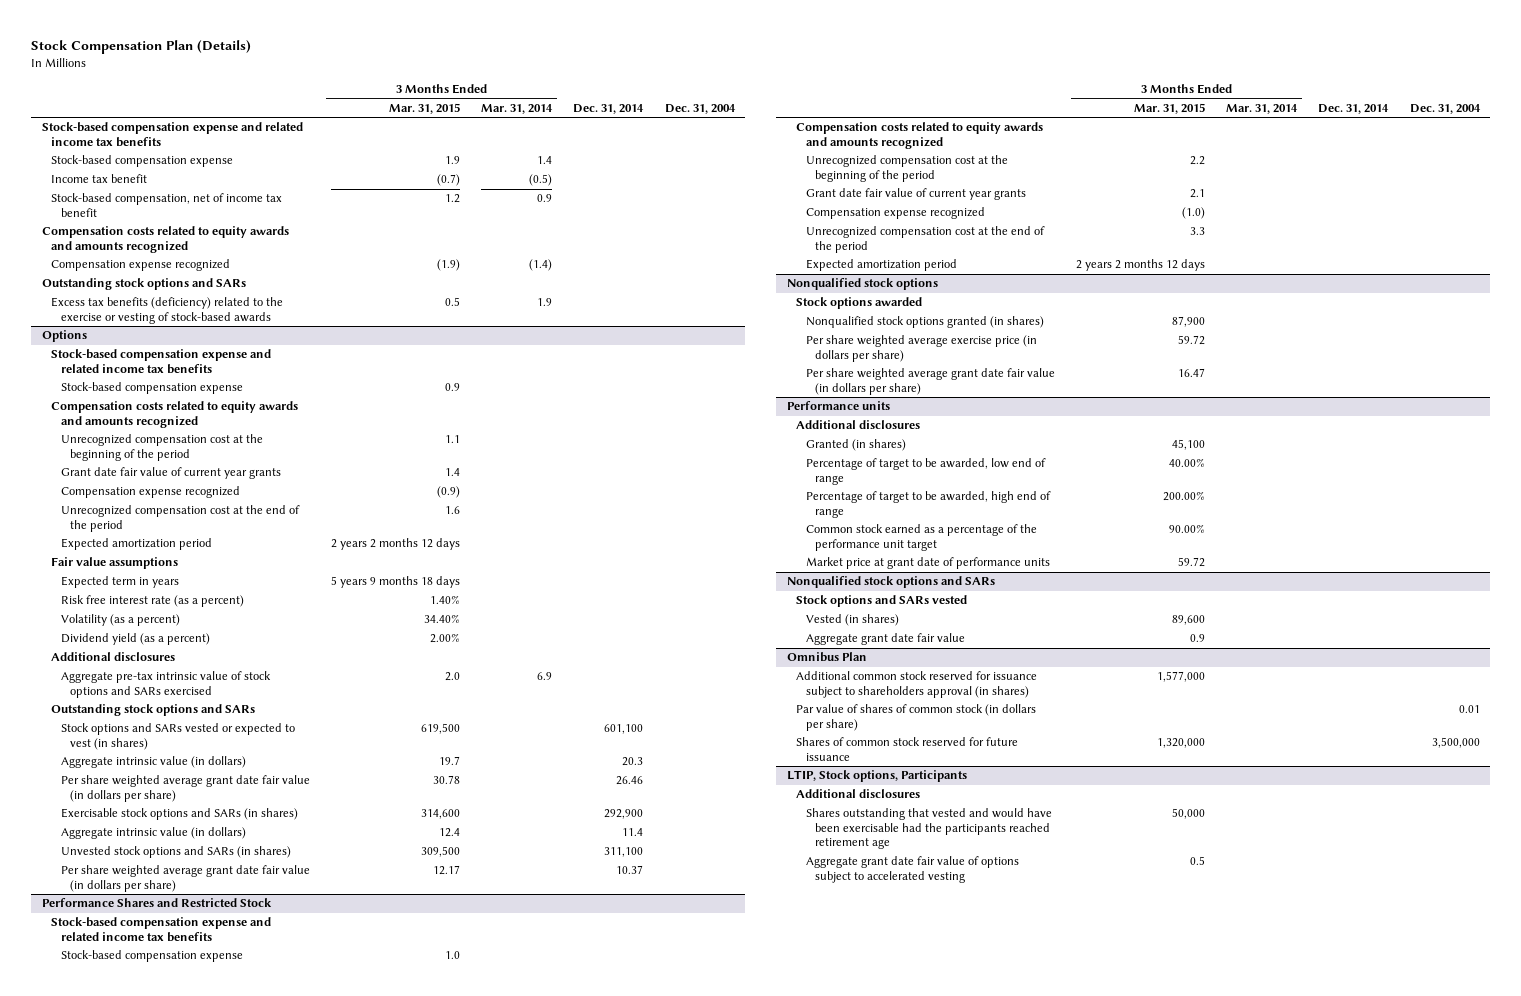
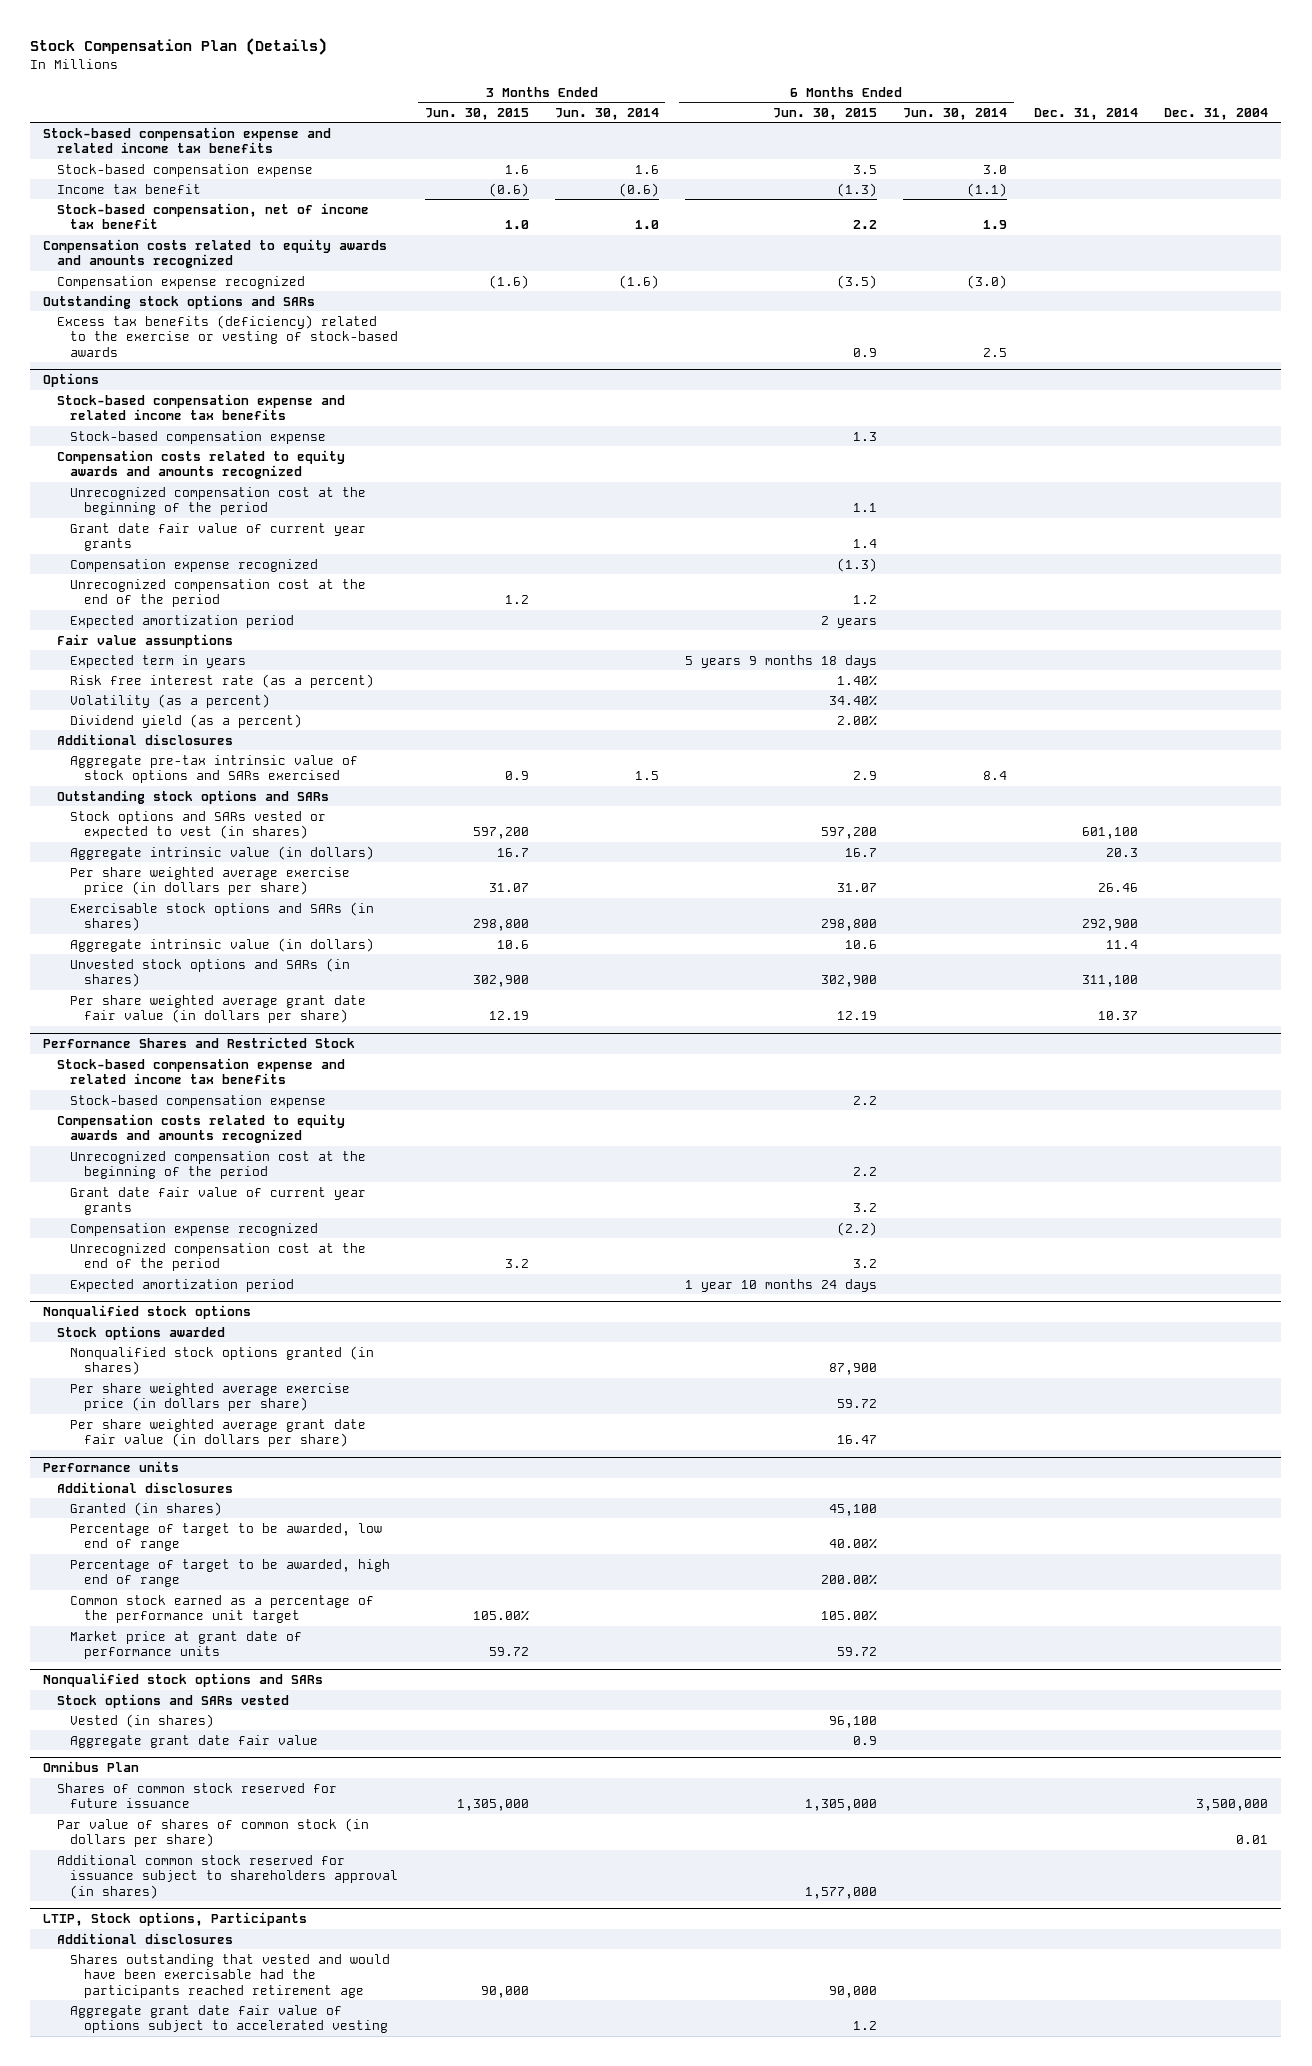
- | 3 Months Ended Mar. 31, 2015 | 3 Months Ended Mar. 31, 2014 | Dec. 31, 2014 | Dec. 31, 2004
+ | 3 Months Ended Jun. 30, 2015 | 3 Months Ended Jun. 30, 2014 | 6 Months Ended Jun. 30, 2015 | 6 Months Ended Jun. 30, 2014 | Dec. 31, 2014 | Dec. 31, 2004
@ Options
- Per share weighted average grant date fair value (in dollars per share) | 30.78 | | 26.46 |
+ Per share weighted average exercise price (in dollars per share) | 31.07 | | 31.07 | | 26.46 |
@ Omnibus Plan
moved down: Par value of shares of common stock (in dollars per share) | | | | | | 0.01
moved down: Additional common stock reserved for issuance subject to shareholders approval (in shares) | | | 1,577,000 | | |

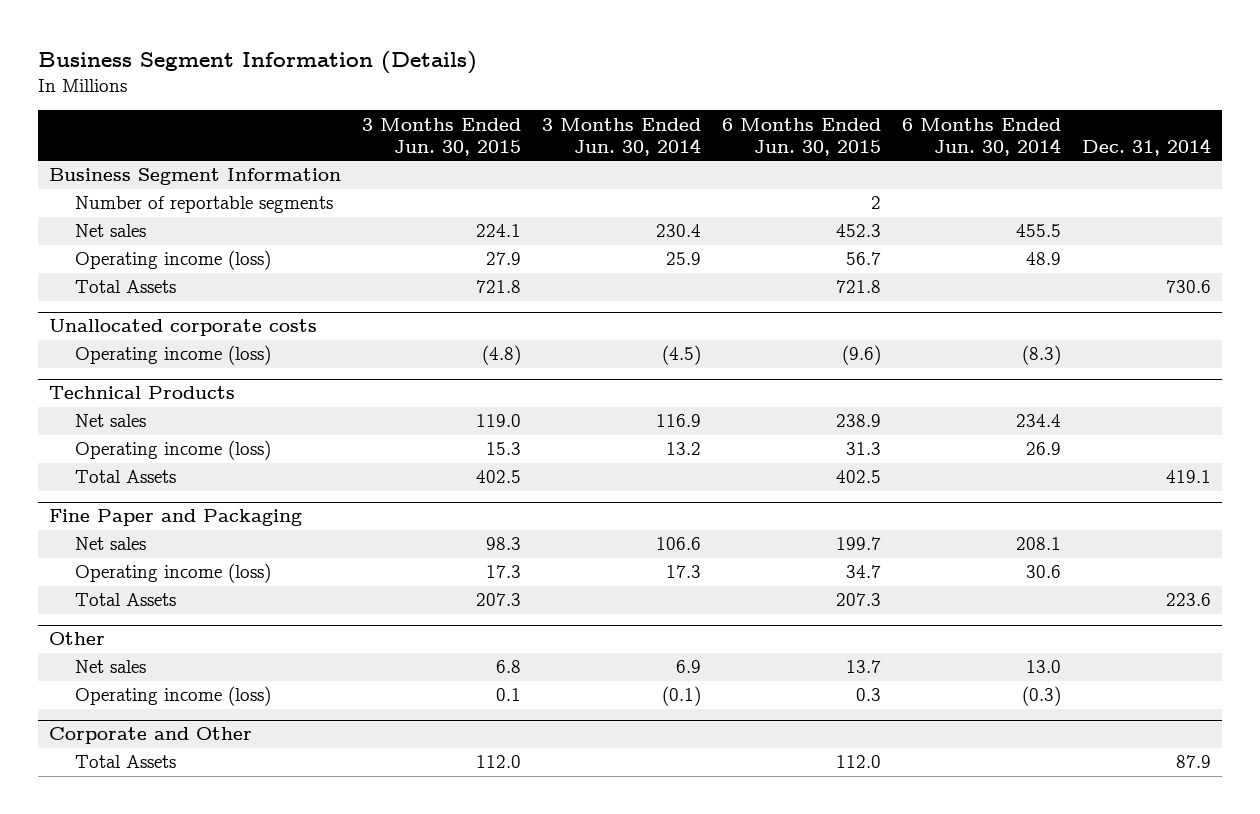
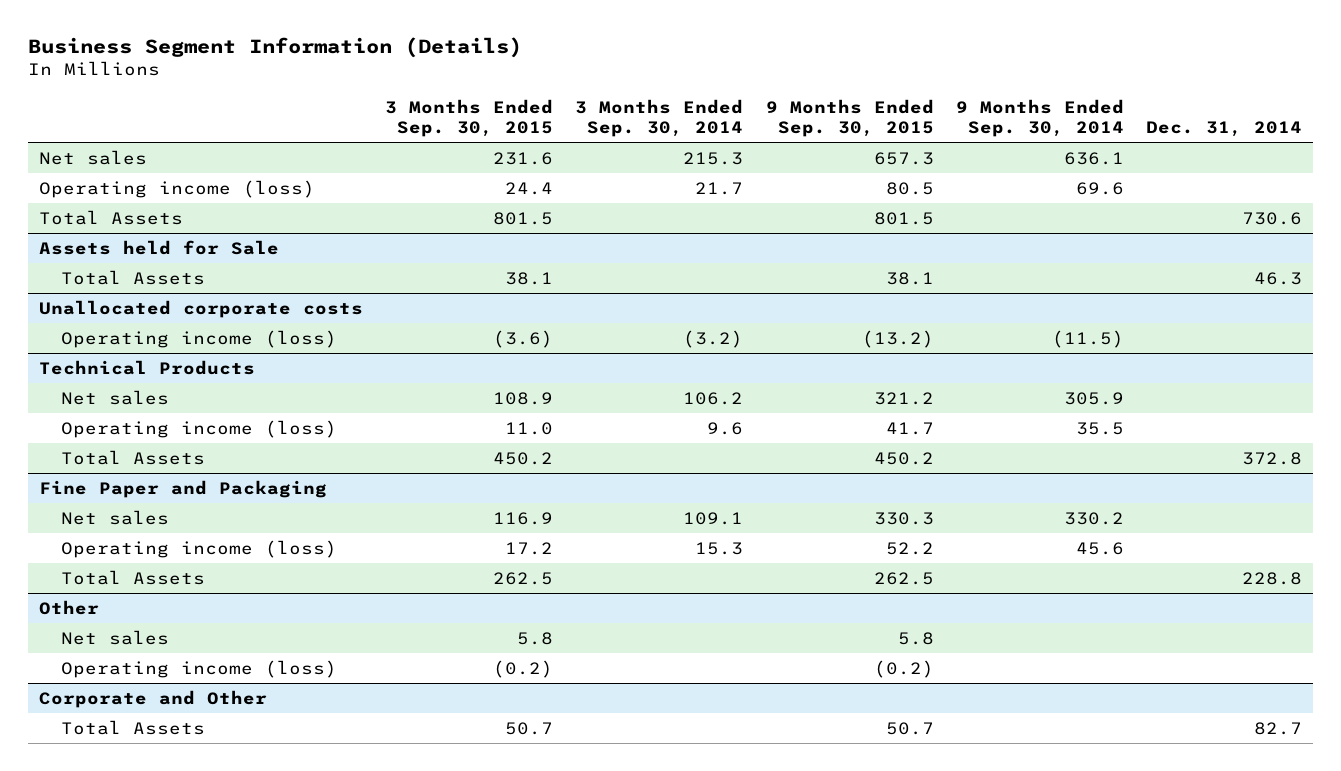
- | 3 Months Ended Jun. 30, 2015 | 3 Months Ended Jun. 30, 2014 | 6 Months Ended Jun. 30, 2015 | 6 Months Ended Jun. 30, 2014 | Dec. 31, 2014
+ | 3 Months Ended Sep. 30, 2015 | 3 Months Ended Sep. 30, 2014 | 9 Months Ended Sep. 30, 2015 | 9 Months Ended Sep. 30, 2014 | Dec. 31, 2014
- Business Segment Information
- Number of reportable segments | | | 2 | |
+ Assets held for Sale
+ Total Assets | 38.1 | | 38.1 | | 46.3
@ Technical Products
- Total Assets | 402.5 | | 402.5 | | 419.1
+ Total Assets | 450.2 | | 450.2 | | 372.8
@ Fine Paper and Packaging
- Total Assets | 207.3 | | 207.3 | | 223.6
+ Total Assets | 262.5 | | 262.5 | | 228.8
@ Corporate and Other
- Total Assets | 112.0 | | 112.0 | | 87.9
+ Total Assets | 50.7 | | 50.7 | | 82.7

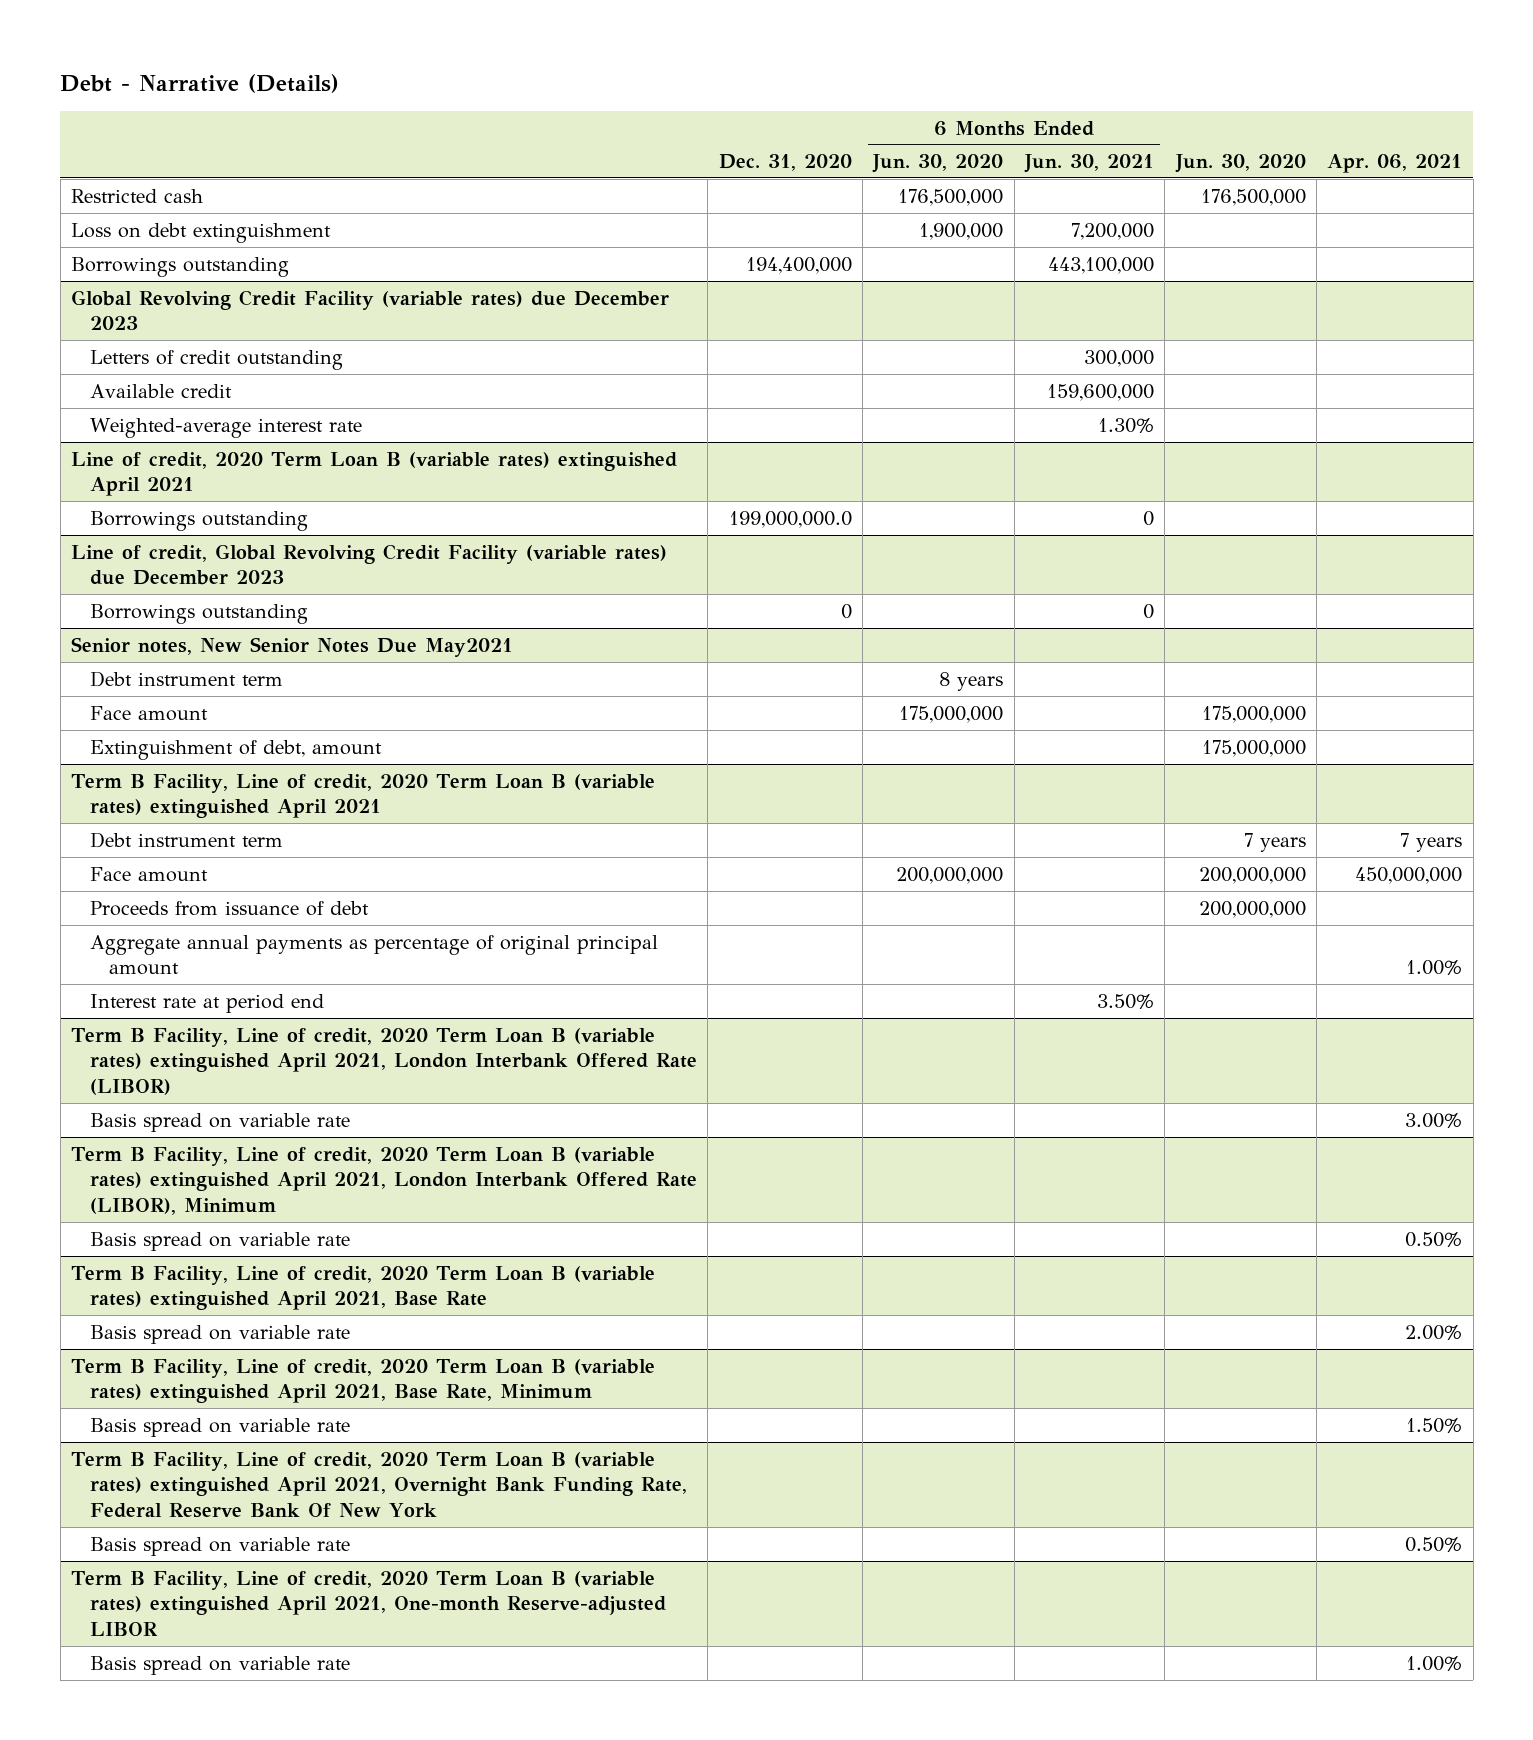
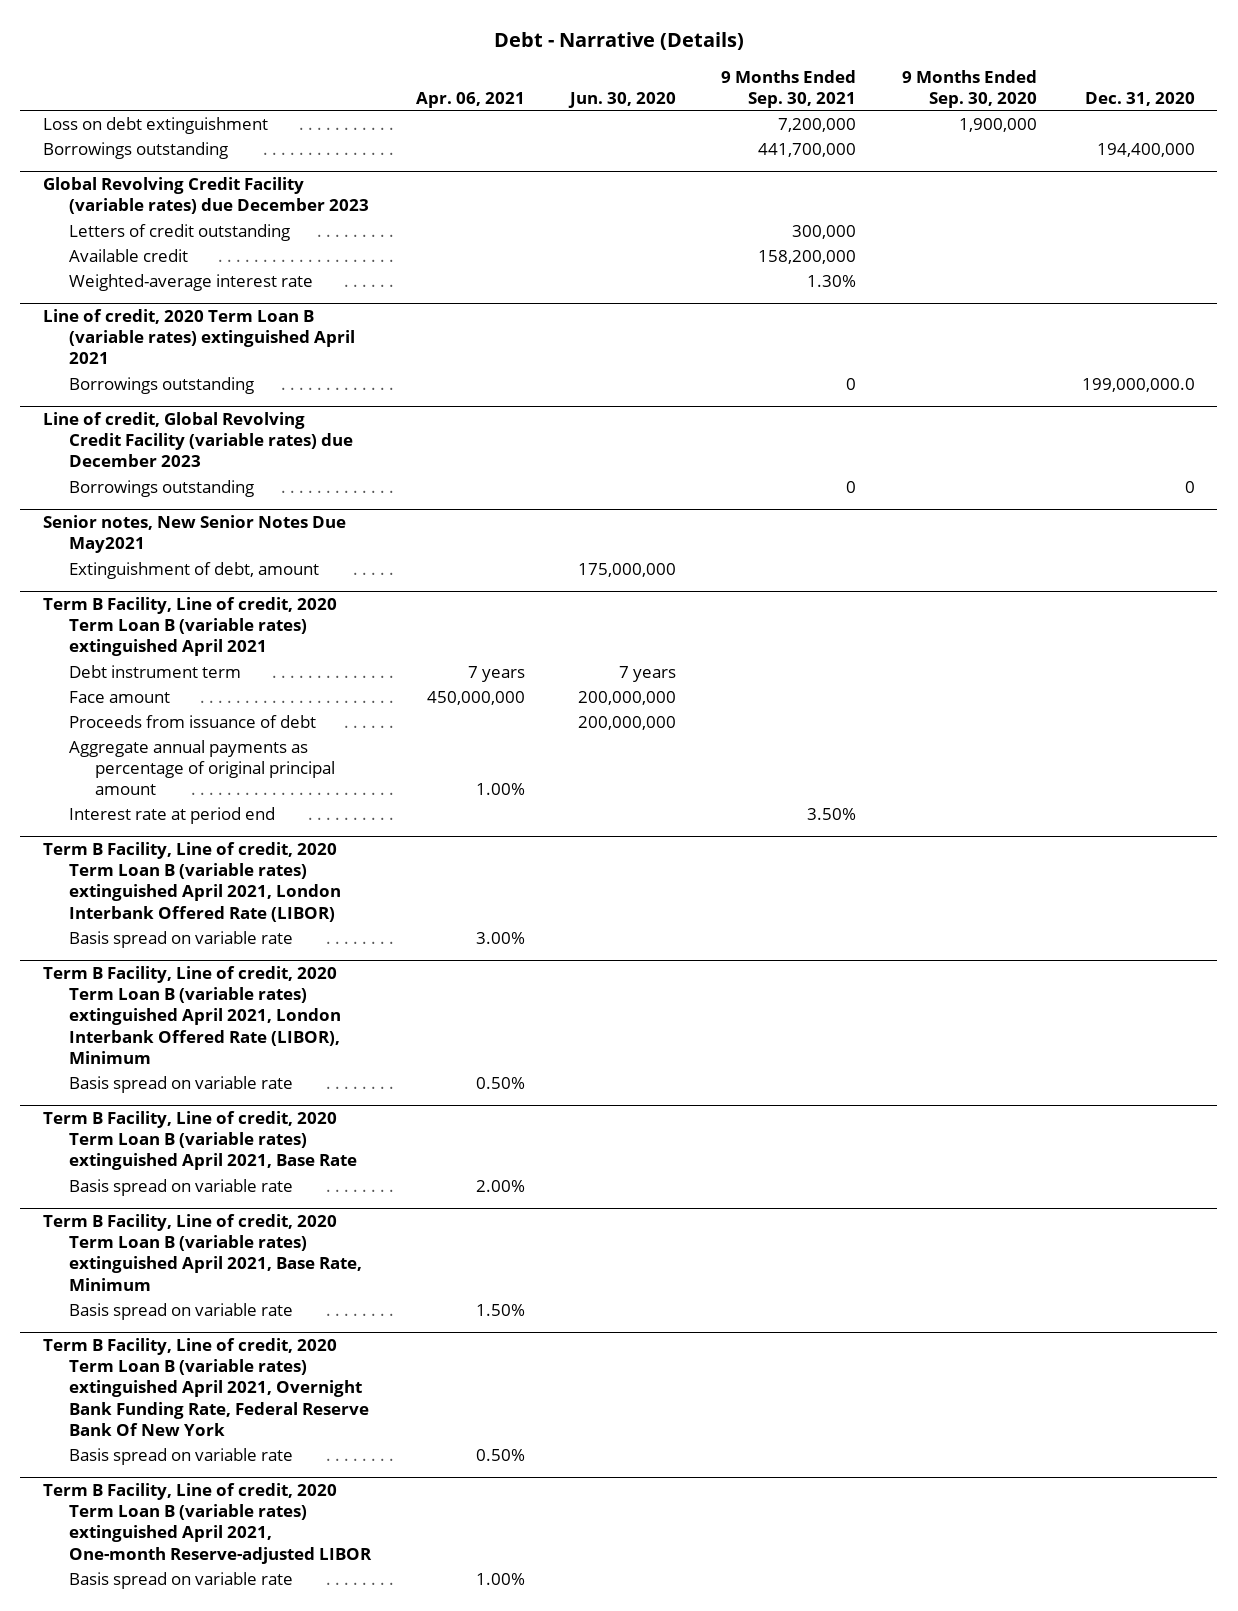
- | Dec. 31, 2020 | 6 Months Ended Jun. 30, 2020 | 6 Months Ended Jun. 30, 2021 | Jun. 30, 2020 | Apr. 06, 2021
+ | Apr. 06, 2021 | Jun. 30, 2020 | 9 Months Ended Sep. 30, 2021 | 9 Months Ended Sep. 30, 2020 | Dec. 31, 2020
- Restricted cash | | 176,500,000 | | 176,500,000 |
@ Senior notes, New Senior Notes Due May2021
- Debt instrument term | | 8 years | | |
- Face amount | | 175,000,000 | | 175,000,000 |

